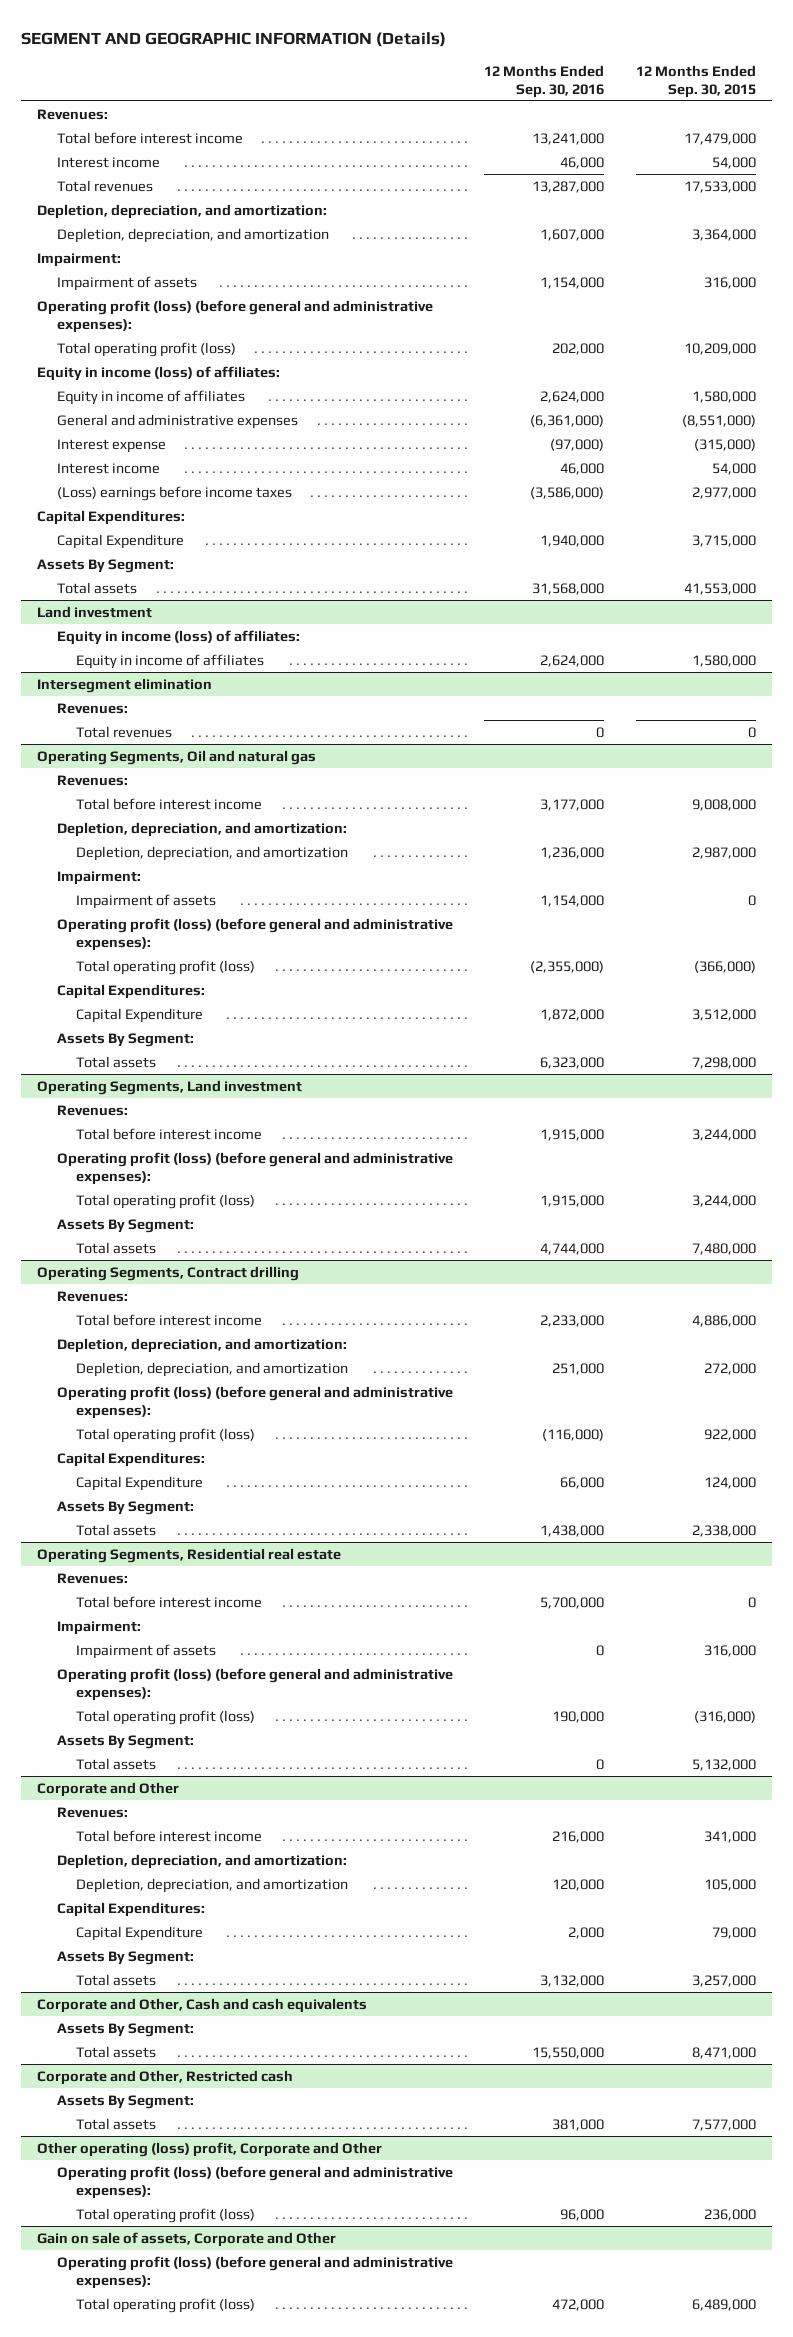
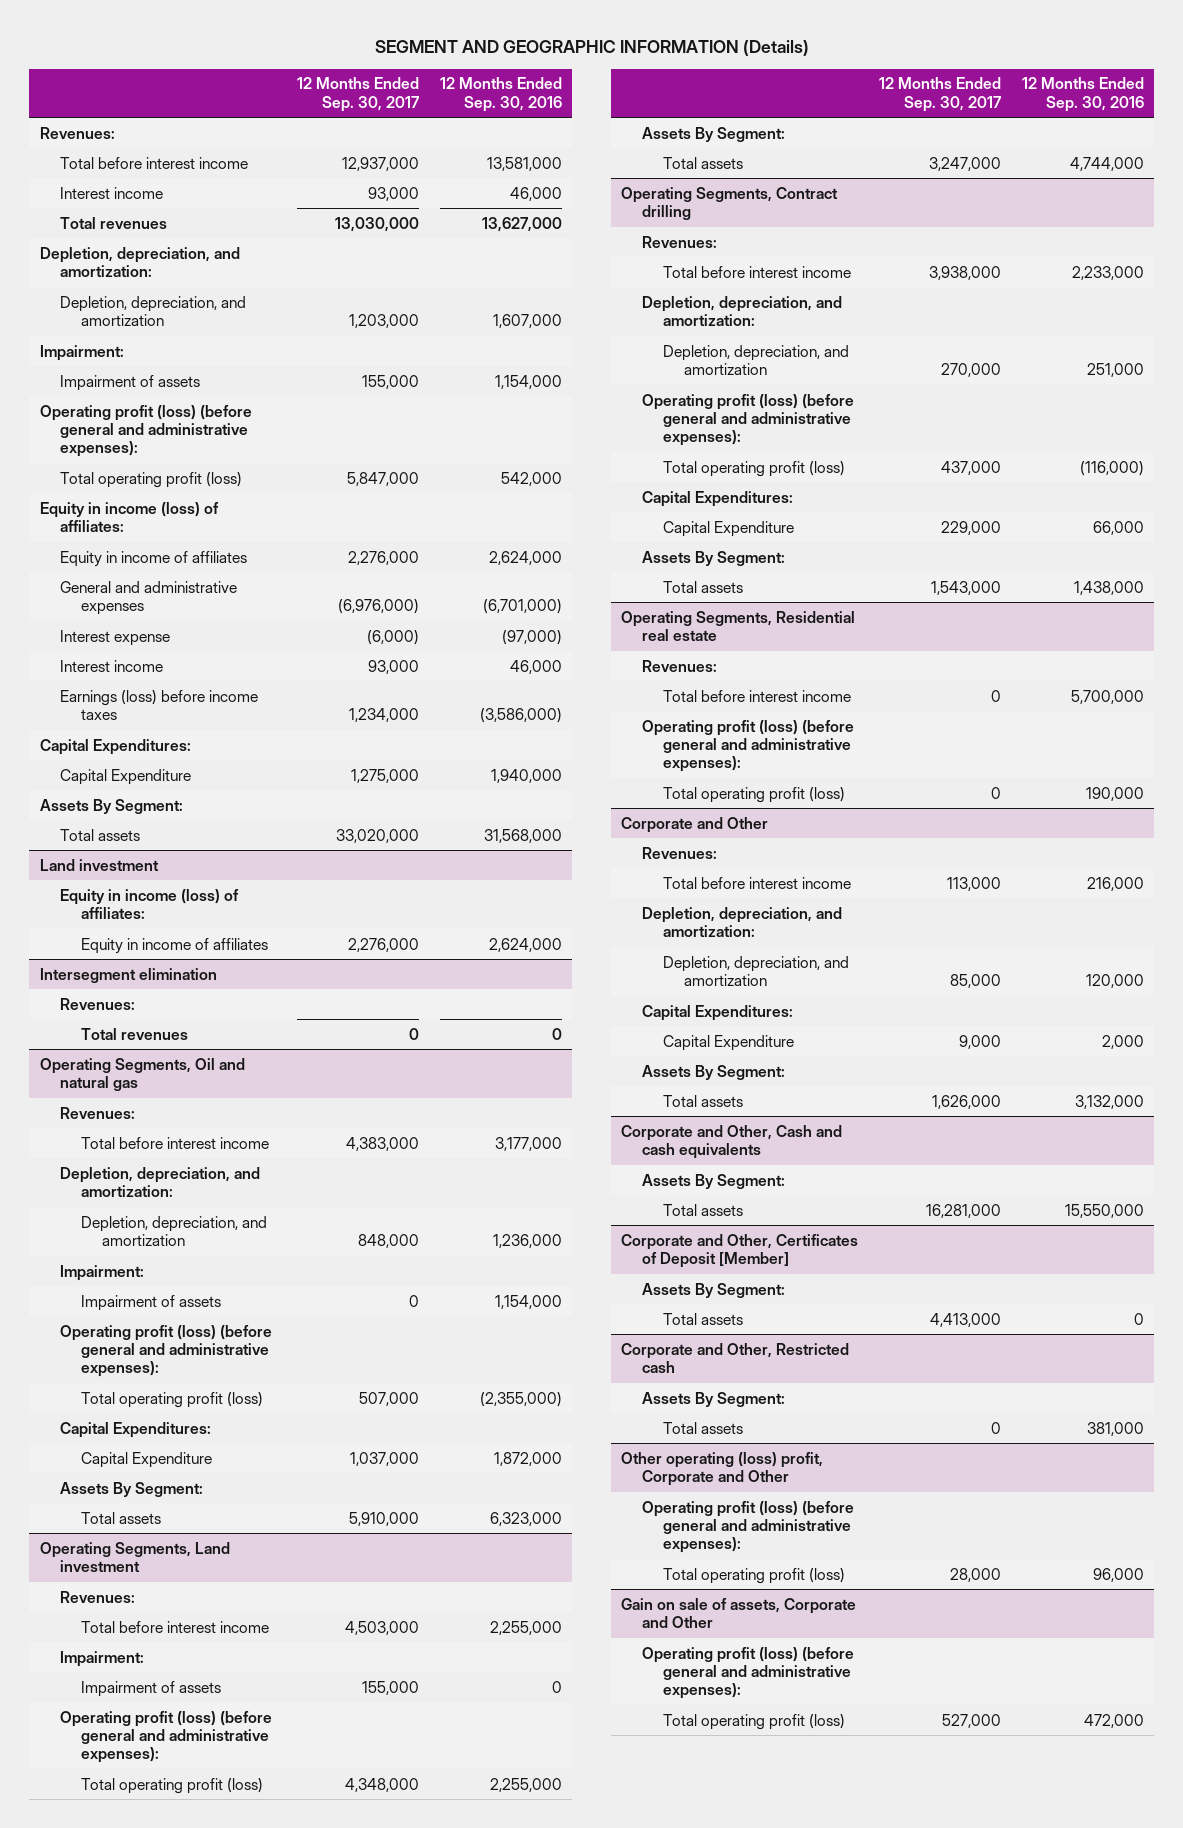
- | 12 Months Ended Sep. 30, 2016 | 12 Months Ended Sep. 30, 2015
+ | 12 Months Ended Sep. 30, 2017 | 12 Months Ended Sep. 30, 2016
- Total before interest income | 13,241,000 | 17,479,000
+ Total before interest income | 12,937,000 | 13,581,000
- Total revenues | 13,287,000 | 17,533,000
+ Total revenues | 13,030,000 | 13,627,000
- Total operating profit (loss) | 202,000 | 10,209,000
+ Total operating profit (loss) | 5,847,000 | 542,000
- General and administrative expenses | (6,361,000) | (8,551,000)
+ General and administrative expenses | (6,976,000) | (6,701,000)
- (Loss) earnings before income taxes | (3,586,000) | 2,977,000
+ Earnings (loss) before income taxes | 1,234,000 | (3,586,000)
@ Operating Segments, Land investment
- Total before interest income | 1,915,000 | 3,244,000
+ Total before interest income | 4,503,000 | 2,255,000
+ Impairment:
+ Impairment of assets | 155,000 | 0
- Total operating profit (loss) | 1,915,000 | 3,244,000
+ Total operating profit (loss) | 4,348,000 | 2,255,000
@ Operating Segments, Residential real estate
- Impairment:
- Impairment of assets | 0 | 316,000
- Assets By Segment:
- Total assets | 0 | 5,132,000
+ Corporate and Other, Certificates of Deposit [Member]
+ Assets By Segment:
+ Total assets | 4,413,000 | 0

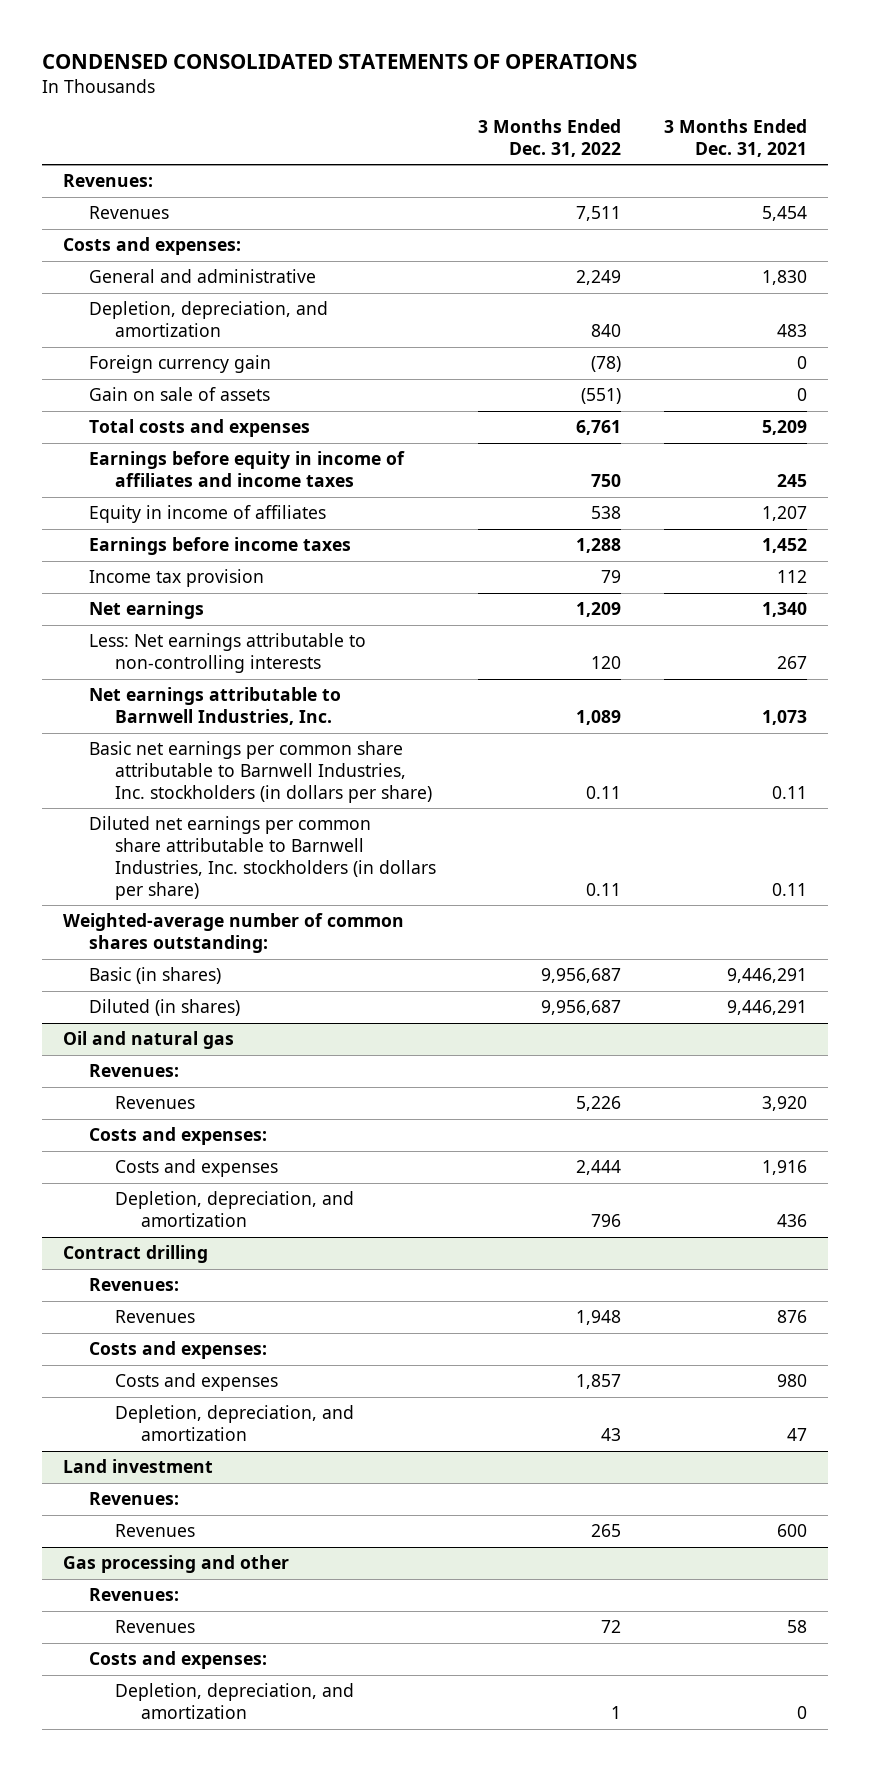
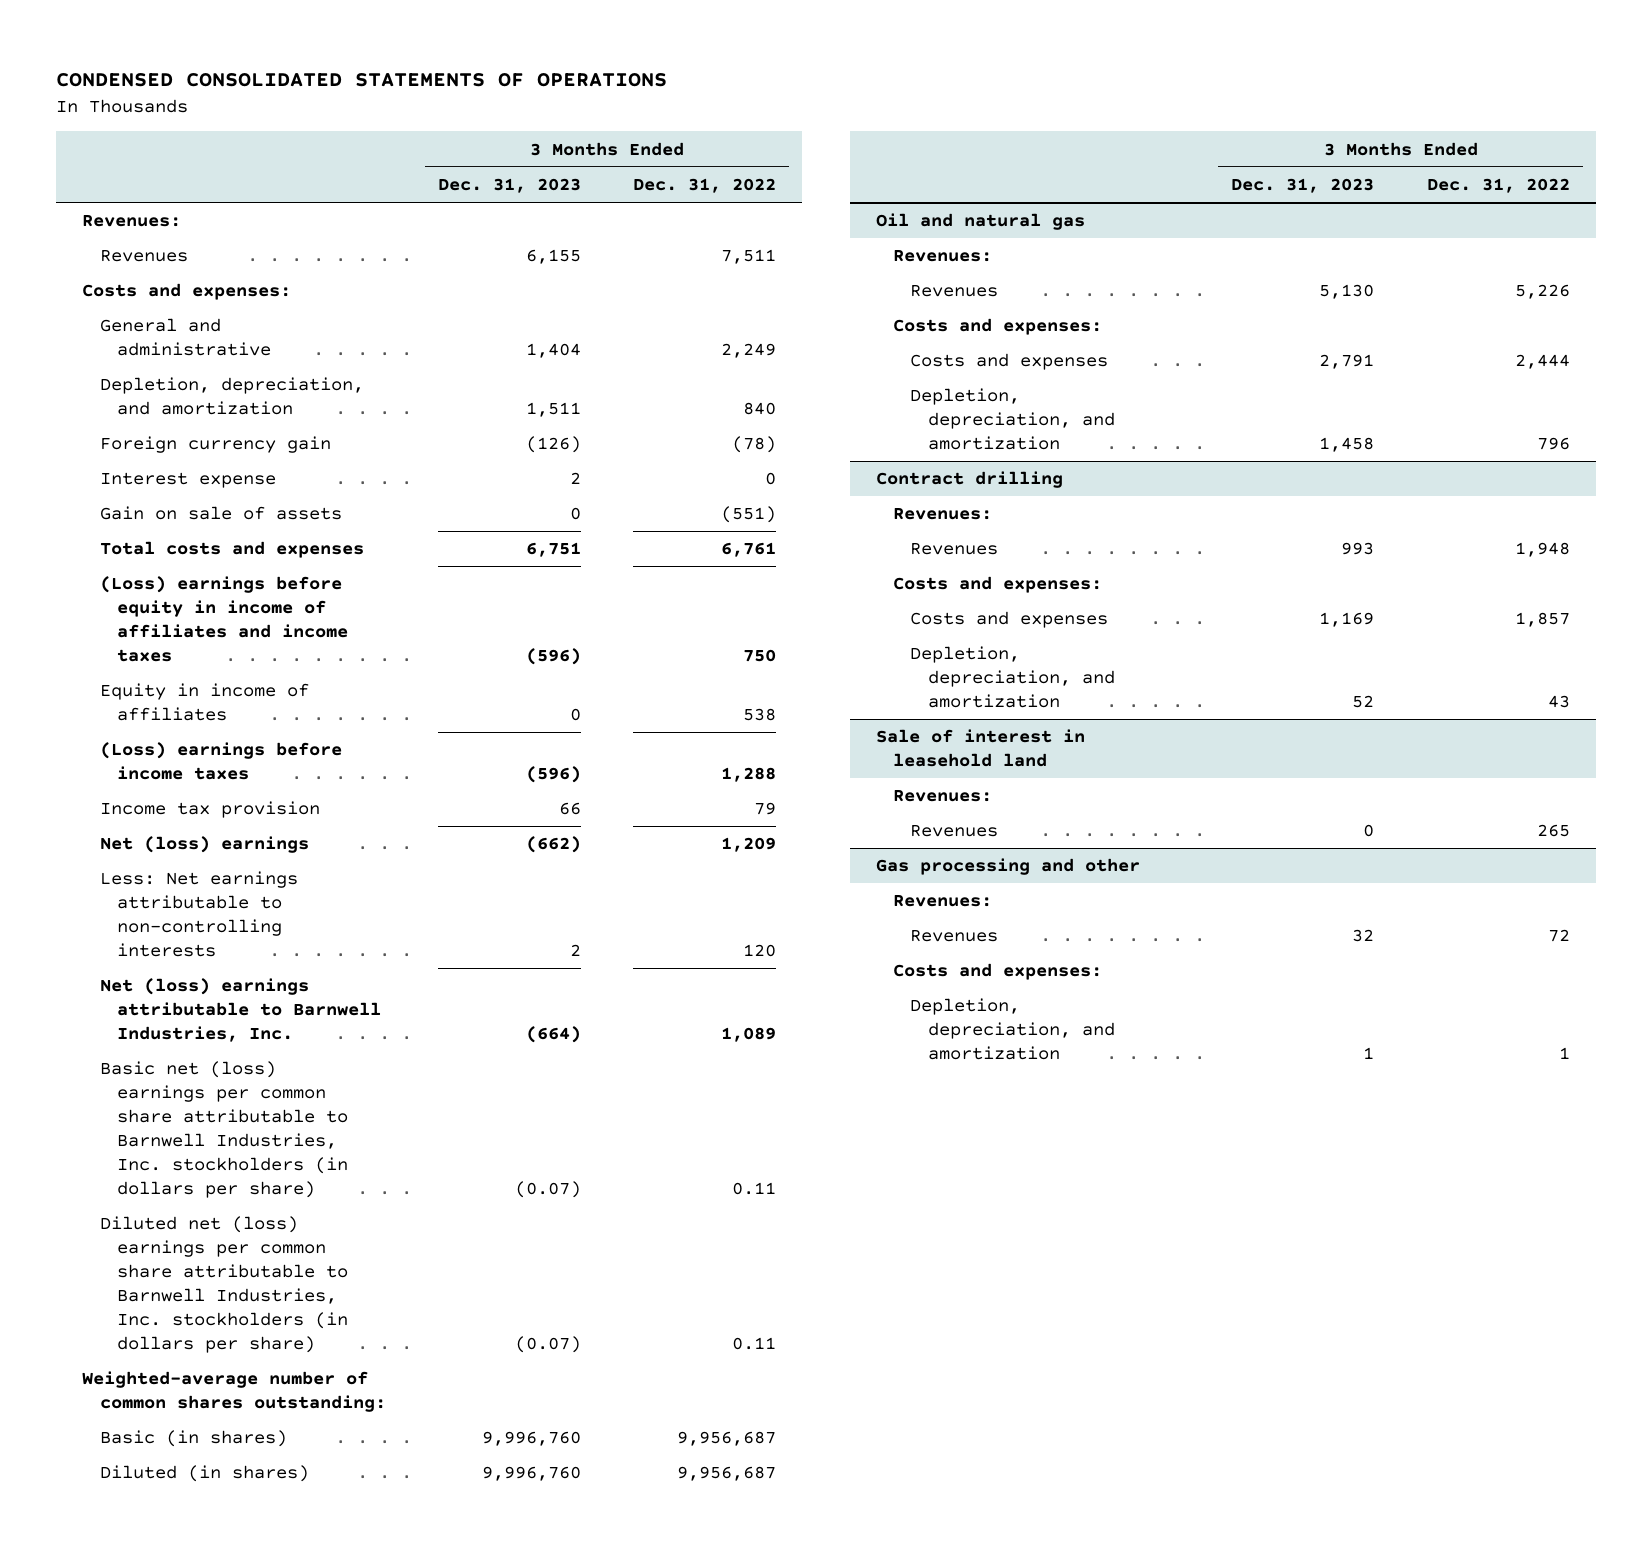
- | 3 Months Ended Dec. 31, 2022 | 3 Months Ended Dec. 31, 2021
+ | 3 Months Ended Dec. 31, 2023 | 3 Months Ended Dec. 31, 2022
+ Interest expense | 2 | 0
- Earnings before equity in income of affiliates and income taxes | 750 | 245
+ (Loss) earnings before equity in income of affiliates and income taxes | (596) | 750
- Earnings before income taxes | 1,288 | 1,452
+ (Loss) earnings before income taxes | (596) | 1,288
- Net earnings | 1,209 | 1,340
+ Net (loss) earnings | (662) | 1,209
- Net earnings attributable to Barnwell Industries, Inc. | 1,089 | 1,073
- Basic net earnings per common share attributable to Barnwell Industries, Inc. stockholders (in dollars per share) | 0.11 | 0.11
- Diluted net earnings per common share attributable to Barnwell Industries, Inc. stockholders (in dollars per share) | 0.11 | 0.11
+ Net (loss) earnings attributable to Barnwell Industries, Inc. | (664) | 1,089
+ Basic net (loss) earnings per common share attributable to Barnwell Industries, Inc. stockholders (in dollars per share) | (0.07) | 0.11
+ Diluted net (loss) earnings per common share attributable to Barnwell Industries, Inc. stockholders (in dollars per share) | (0.07) | 0.11
- Land investment
+ Sale of interest in leasehold land

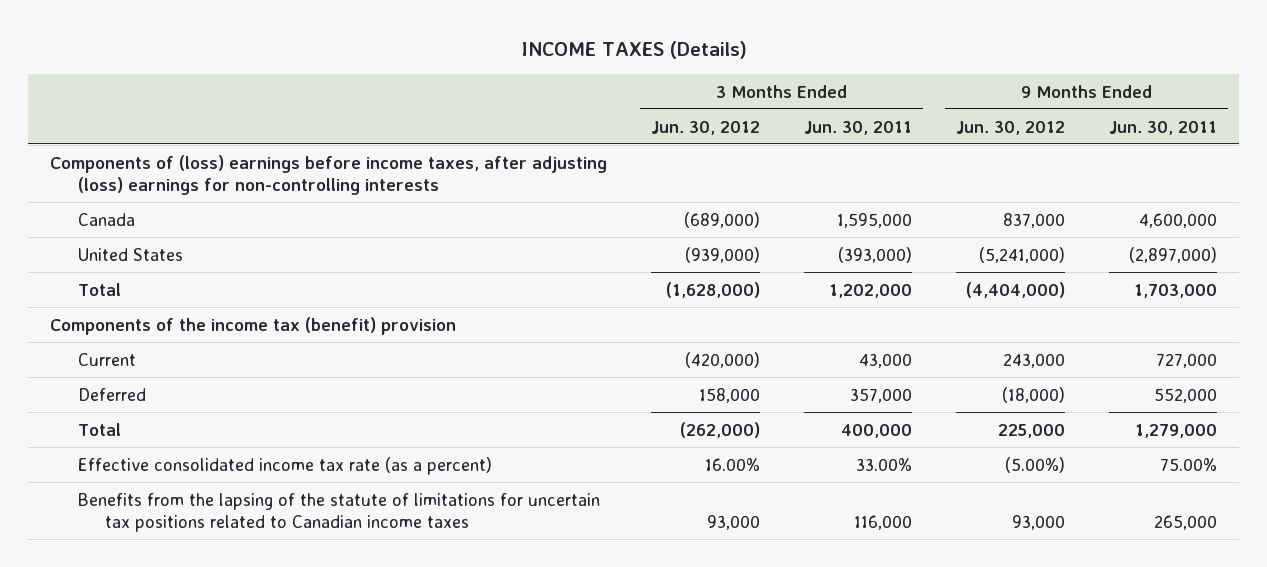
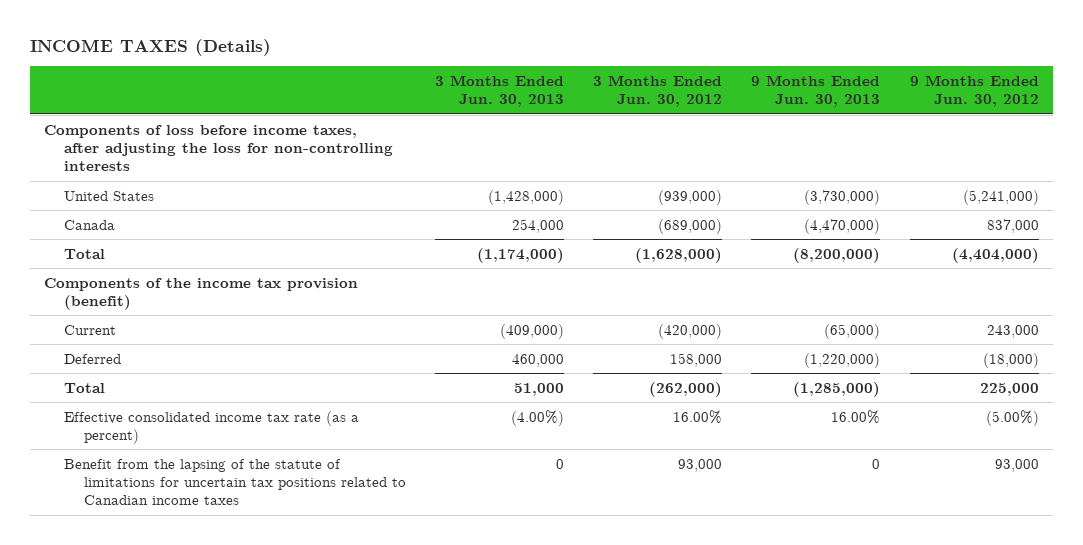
- | 3 Months Ended Jun. 30, 2012 | 3 Months Ended Jun. 30, 2011 | 9 Months Ended Jun. 30, 2012 | 9 Months Ended Jun. 30, 2011
+ | 3 Months Ended Jun. 30, 2013 | 3 Months Ended Jun. 30, 2012 | 9 Months Ended Jun. 30, 2013 | 9 Months Ended Jun. 30, 2012
- Components of (loss) earnings before income taxes, after adjusting (loss) earnings for non-controlling interests
+ Components of loss before income taxes, after adjusting the loss for non-controlling interests
moved down: Canada | 254,000 | (689,000) | (4,470,000) | 837,000
- Components of the income tax (benefit) provision
+ Components of the income tax provision (benefit)
- Benefits from the lapsing of the statute of limitations for uncertain tax positions related to Canadian income taxes | 93,000 | 116,000 | 93,000 | 265,000
+ Benefit from the lapsing of the statute of limitations for uncertain tax positions related to Canadian income taxes | 0 | 93,000 | 0 | 93,000

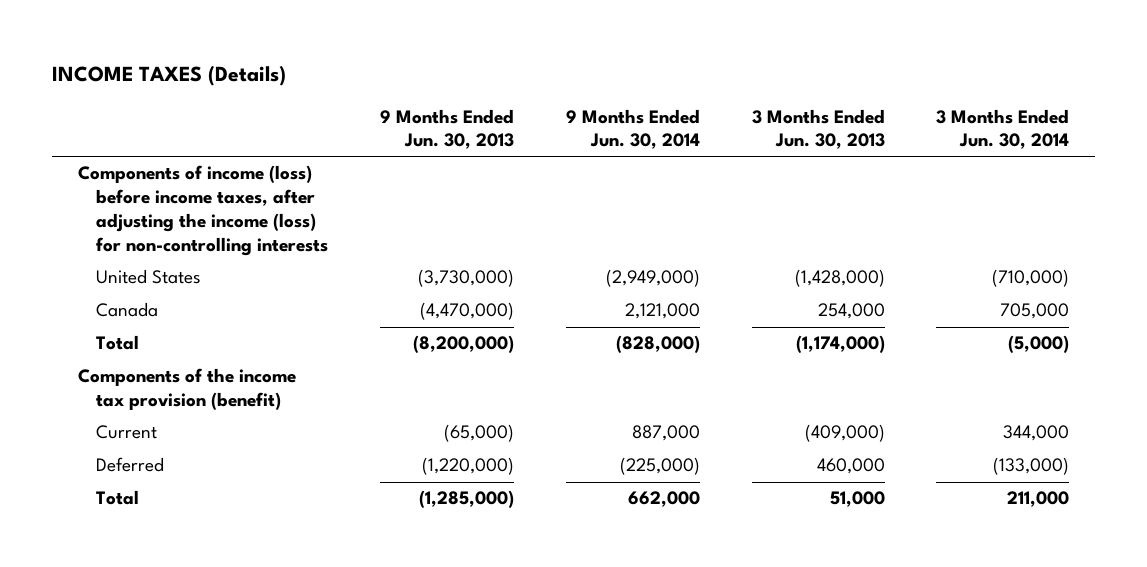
- | 3 Months Ended Jun. 30, 2013 | 3 Months Ended Jun. 30, 2012 | 9 Months Ended Jun. 30, 2013 | 9 Months Ended Jun. 30, 2012
+ | 9 Months Ended Jun. 30, 2013 | 9 Months Ended Jun. 30, 2014 | 3 Months Ended Jun. 30, 2013 | 3 Months Ended Jun. 30, 2014
- Components of loss before income taxes, after adjusting the loss for non-controlling interests
+ Components of income (loss) before income taxes, after adjusting the income (loss) for non-controlling interests
- Effective consolidated income tax rate (as a percent) | (4.00%) | 16.00% | 16.00% | (5.00%)
- Benefit from the lapsing of the statute of limitations for uncertain tax positions related to Canadian income taxes | 0 | 93,000 | 0 | 93,000

